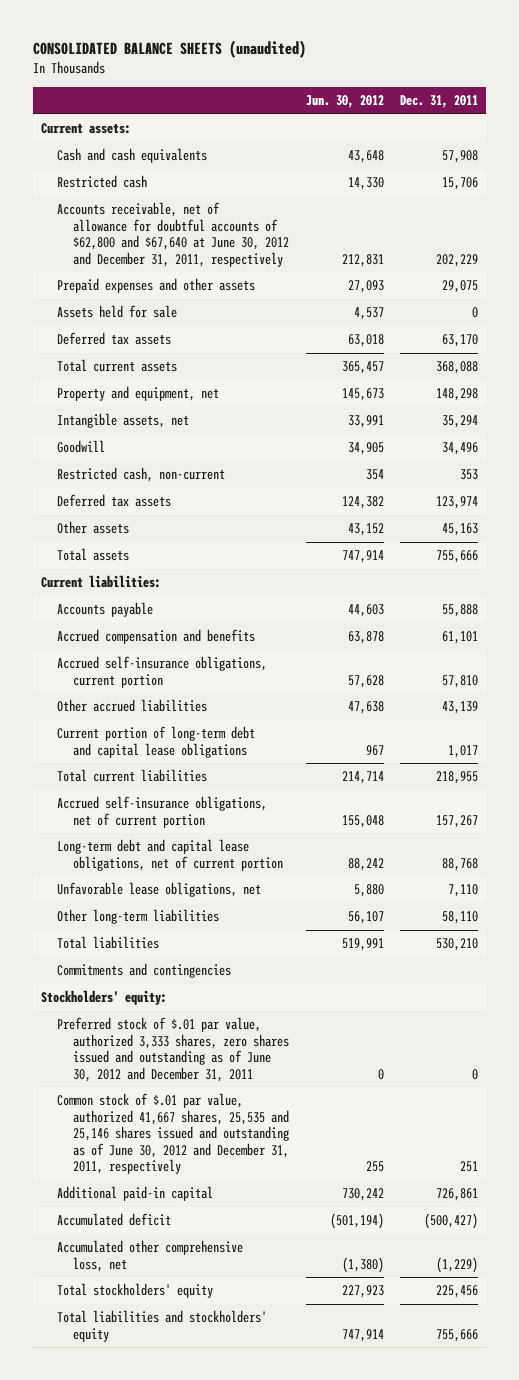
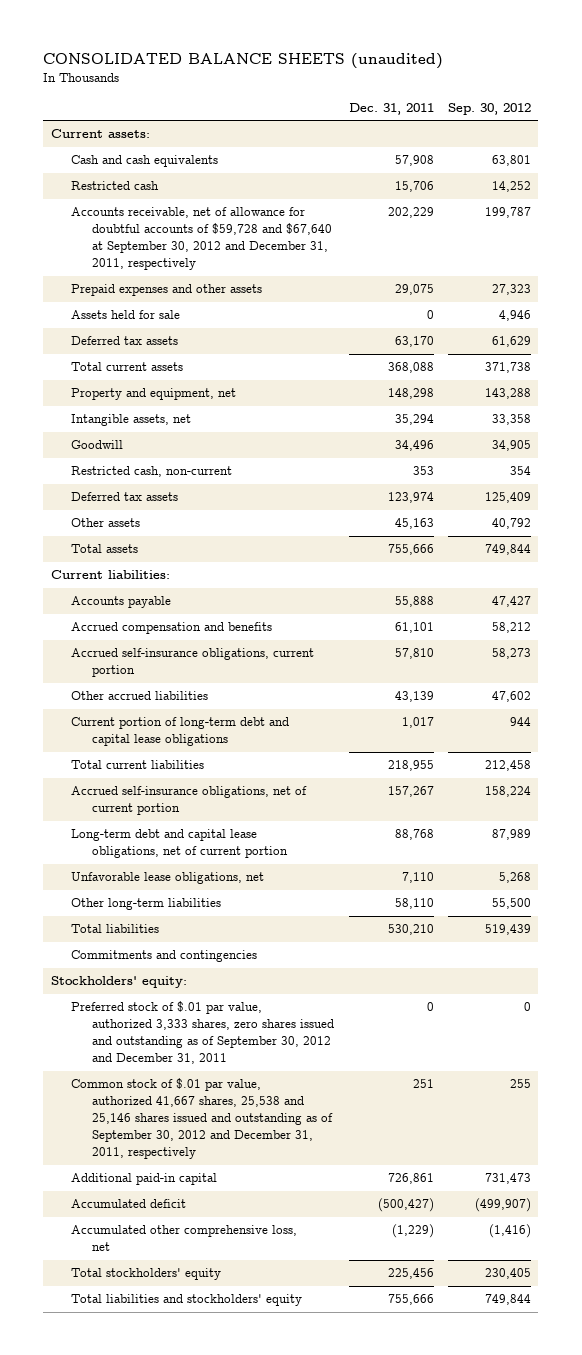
- | Jun. 30, 2012 | Dec. 31, 2011
+ | Dec. 31, 2011 | Sep. 30, 2012
- Accounts receivable, net of allowance for doubtful accounts of $62,800 and $67,640 at June 30, 2012 and December 31, 2011, respectively | 212,831 | 202,229
+ Accounts receivable, net of allowance for doubtful accounts of $59,728 and $67,640 at September 30, 2012 and December 31, 2011, respectively | 202,229 | 199,787
- Preferred stock of $.01 par value, authorized 3,333 shares, zero shares issued and outstanding as of June 30, 2012 and December 31, 2011 | 0 | 0
- Common stock of $.01 par value, authorized 41,667 shares, 25,535 and 25,146 shares issued and outstanding as of June 30, 2012 and December 31, 2011, respectively | 255 | 251
+ Preferred stock of $.01 par value, authorized 3,333 shares, zero shares issued and outstanding as of September 30, 2012 and December 31, 2011 | 0 | 0
+ Common stock of $.01 par value, authorized 41,667 shares, 25,538 and 25,146 shares issued and outstanding as of September 30, 2012 and December 31, 2011, respectively | 251 | 255

